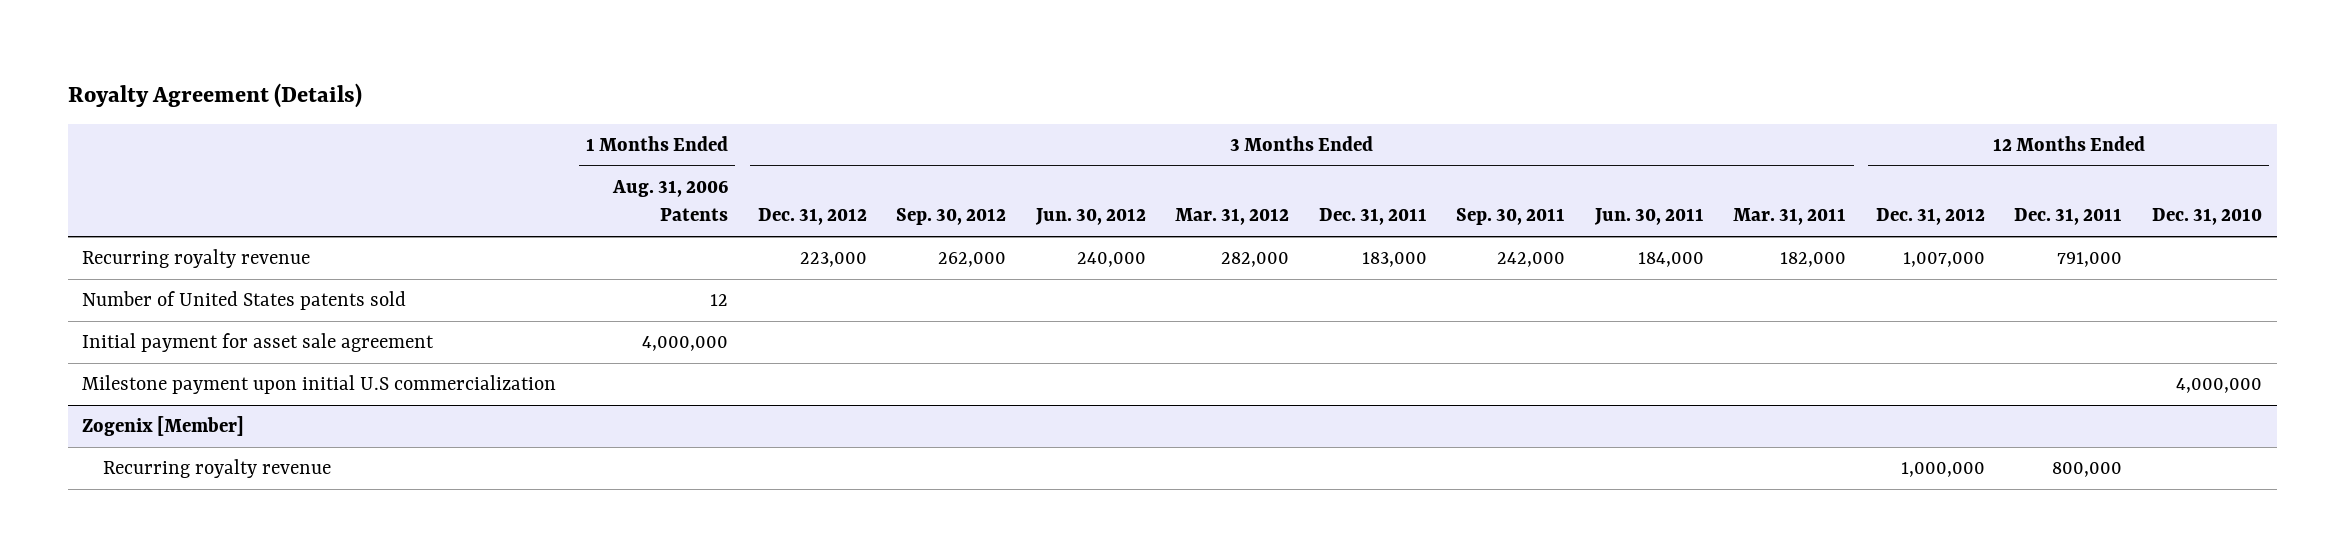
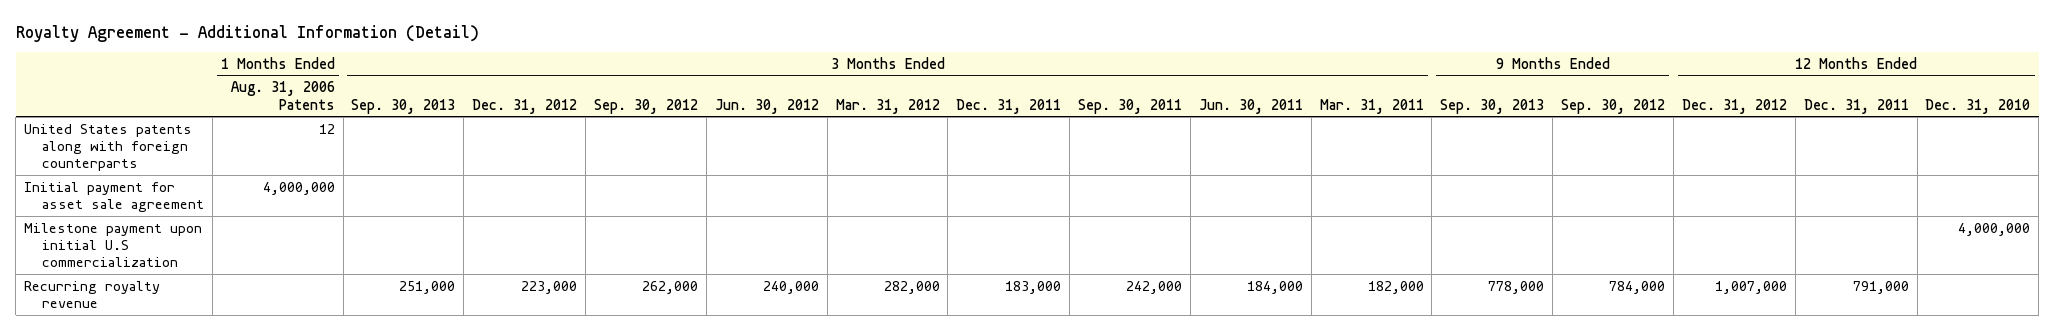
- Royalty Agreement (Details)
+ Royalty Agreement - Additional Information (Detail)
- | 1 Months Ended Aug. 31, 2006 Patents | 3 Months Ended Dec. 31, 2012 | 3 Months Ended Sep. 30, 2012 | 3 Months Ended Jun. 30, 2012 | 3 Months Ended Mar. 31, 2012 | 3 Months Ended Dec. 31, 2011 | 3 Months Ended Sep. 30, 2011 | 3 Months Ended Jun. 30, 2011 | 3 Months Ended Mar. 31, 2011 | 12 Months Ended Dec. 31, 2012 | 12 Months Ended Dec. 31, 2011 | 12 Months Ended Dec. 31, 2010
+ | 1 Months Ended Aug. 31, 2006 Patents | 3 Months Ended Sep. 30, 2013 | 3 Months Ended Dec. 31, 2012 | 3 Months Ended Sep. 30, 2012 | 3 Months Ended Jun. 30, 2012 | 3 Months Ended Mar. 31, 2012 | 3 Months Ended Dec. 31, 2011 | 3 Months Ended Sep. 30, 2011 | 3 Months Ended Jun. 30, 2011 | 3 Months Ended Mar. 31, 2011 | 9 Months Ended Sep. 30, 2013 | 9 Months Ended Sep. 30, 2012 | 12 Months Ended Dec. 31, 2012 | 12 Months Ended Dec. 31, 2011 | 12 Months Ended Dec. 31, 2010
- Number of United States patents sold | 12 | | | | | | | | | | |
+ United States patents along with foreign counterparts | 12 | | | | | | | | | | | | | |
- Zogenix [Member]
- Recurring royalty revenue | | | | | | | | | | 1,000,000 | 800,000 |
moved down: Recurring royalty revenue | | 251,000 | 223,000 | 262,000 | 240,000 | 282,000 | 183,000 | 242,000 | 184,000 | 182,000 | 778,000 | 784,000 | 1,007,000 | 791,000 |

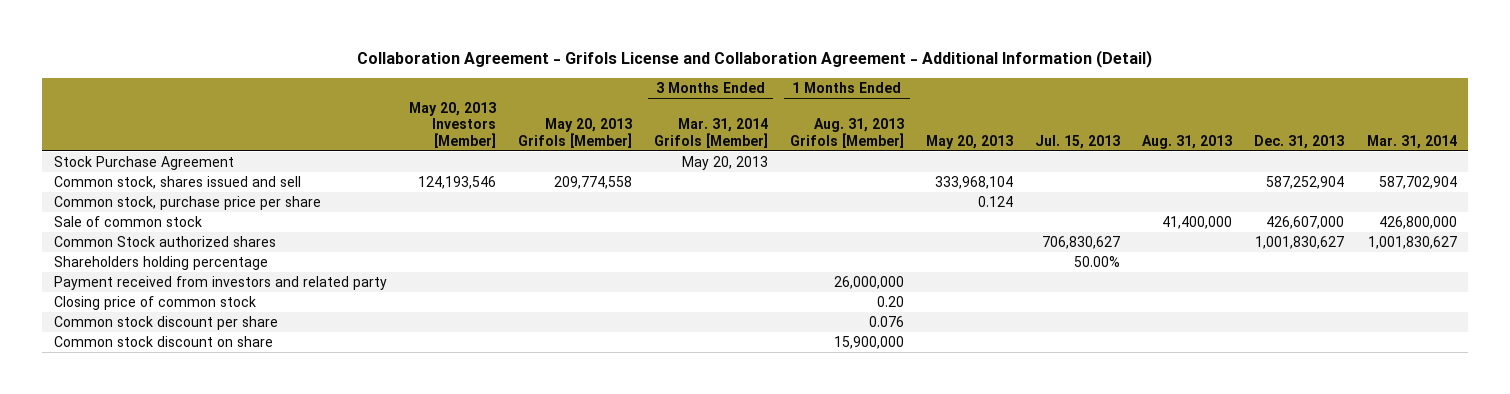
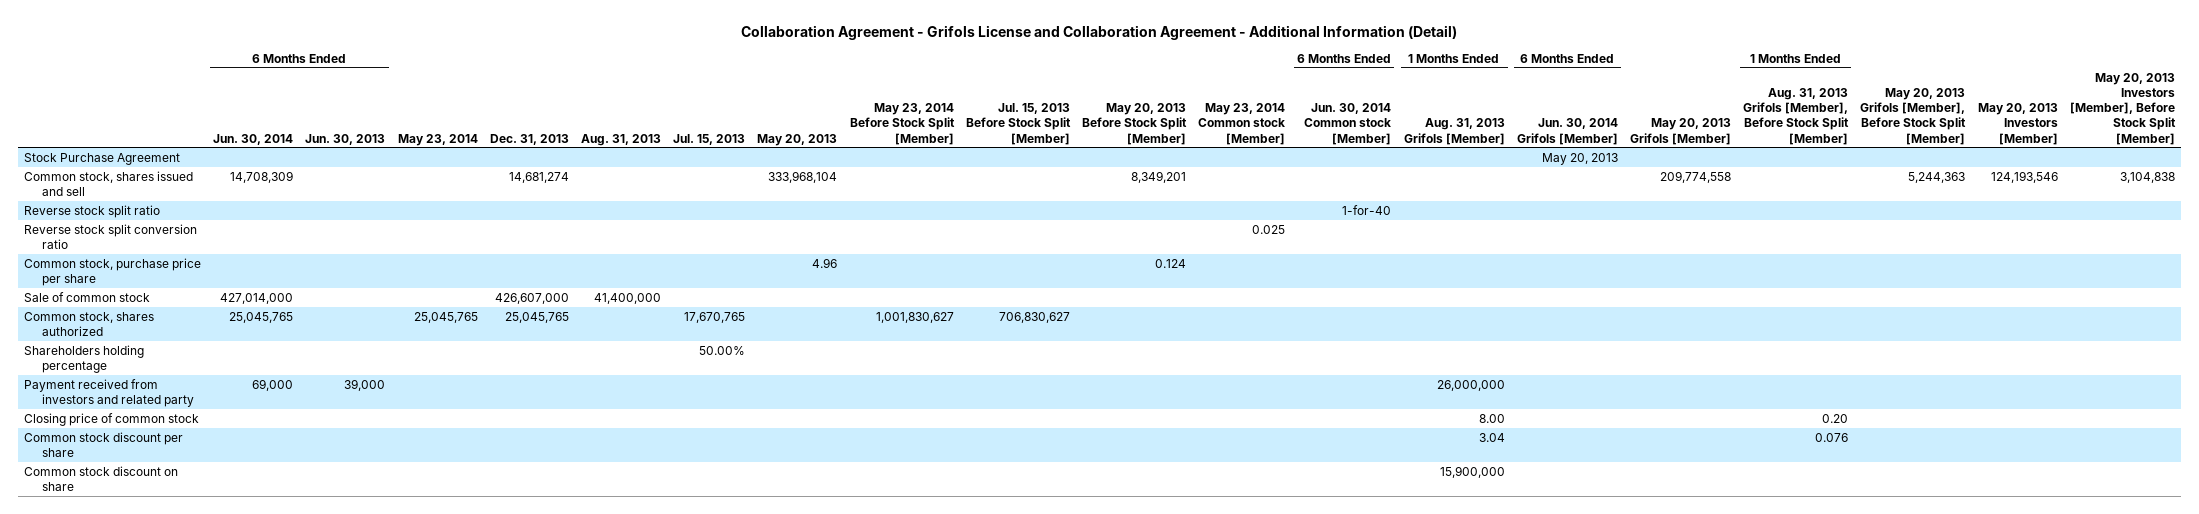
- | May 20, 2013 Investors [Member] | May 20, 2013 Grifols [Member] | 3 Months Ended Mar. 31, 2014 Grifols [Member] | 1 Months Ended Aug. 31, 2013 Grifols [Member] | May 20, 2013 | Jul. 15, 2013 | Aug. 31, 2013 | Dec. 31, 2013 | Mar. 31, 2014
+ | 6 Months Ended Jun. 30, 2014 | 6 Months Ended Jun. 30, 2013 | May 23, 2014 | Dec. 31, 2013 | Aug. 31, 2013 | Jul. 15, 2013 | May 20, 2013 | May 23, 2014 Before Stock Split [Member] | Jul. 15, 2013 Before Stock Split [Member] | May 20, 2013 Before Stock Split [Member] | May 23, 2014 Common stock [Member] | 6 Months Ended Jun. 30, 2014 Common stock [Member] | 1 Months Ended Aug. 31, 2013 Grifols [Member] | 6 Months Ended Jun. 30, 2014 Grifols [Member] | May 20, 2013 Grifols [Member] | 1 Months Ended Aug. 31, 2013 Grifols [Member], Before Stock Split [Member] | May 20, 2013 Grifols [Member], Before Stock Split [Member] | May 20, 2013 Investors [Member] | May 20, 2013 Investors [Member], Before Stock Split [Member]
- Common stock, shares issued and sell | 124,193,546 | 209,774,558 | | | 333,968,104 | | | 587,252,904 | 587,702,904
- Common stock, purchase price per share | | | | | 0.124 | | | |
+ Common stock, shares issued and sell | 14,708,309 | | | 14,681,274 | | | 333,968,104 | | | 8,349,201 | | | | | 209,774,558 | | 5,244,363 | 124,193,546 | 3,104,838
+ Reverse stock split ratio | | | | | | | | | | | | 1-for-40 | | | | | | |
+ Reverse stock split conversion ratio | | | | | | | | | | | 0.025 | | | | | | | |
+ Common stock, purchase price per share | | | | | | | 4.96 | | | 0.124 | | | | | | | | |
- Common Stock authorized shares | | | | | | 706,830,627 | | 1,001,830,627 | 1,001,830,627
+ Common stock, shares authorized | 25,045,765 | | 25,045,765 | 25,045,765 | | 17,670,765 | | 1,001,830,627 | 706,830,627 | | | | | | | | | |
- Closing price of common stock | | | | 0.20 | | | | |
- Common stock discount per share | | | | 0.076 | | | | |
+ Closing price of common stock | | | | | | | | | | | | | 8.00 | | | 0.20 | | |
+ Common stock discount per share | | | | | | | | | | | | | 3.04 | | | 0.076 | | |

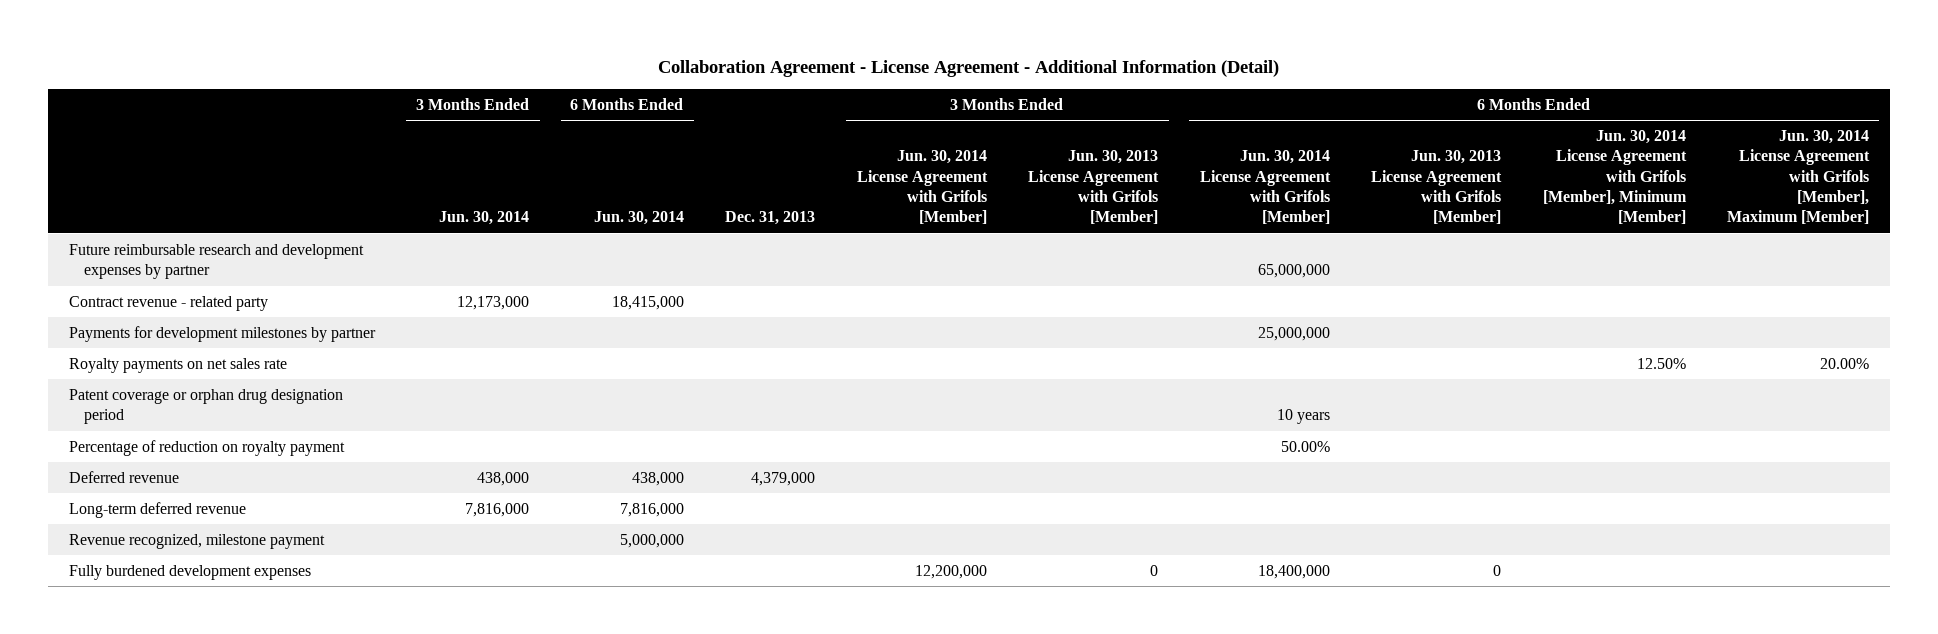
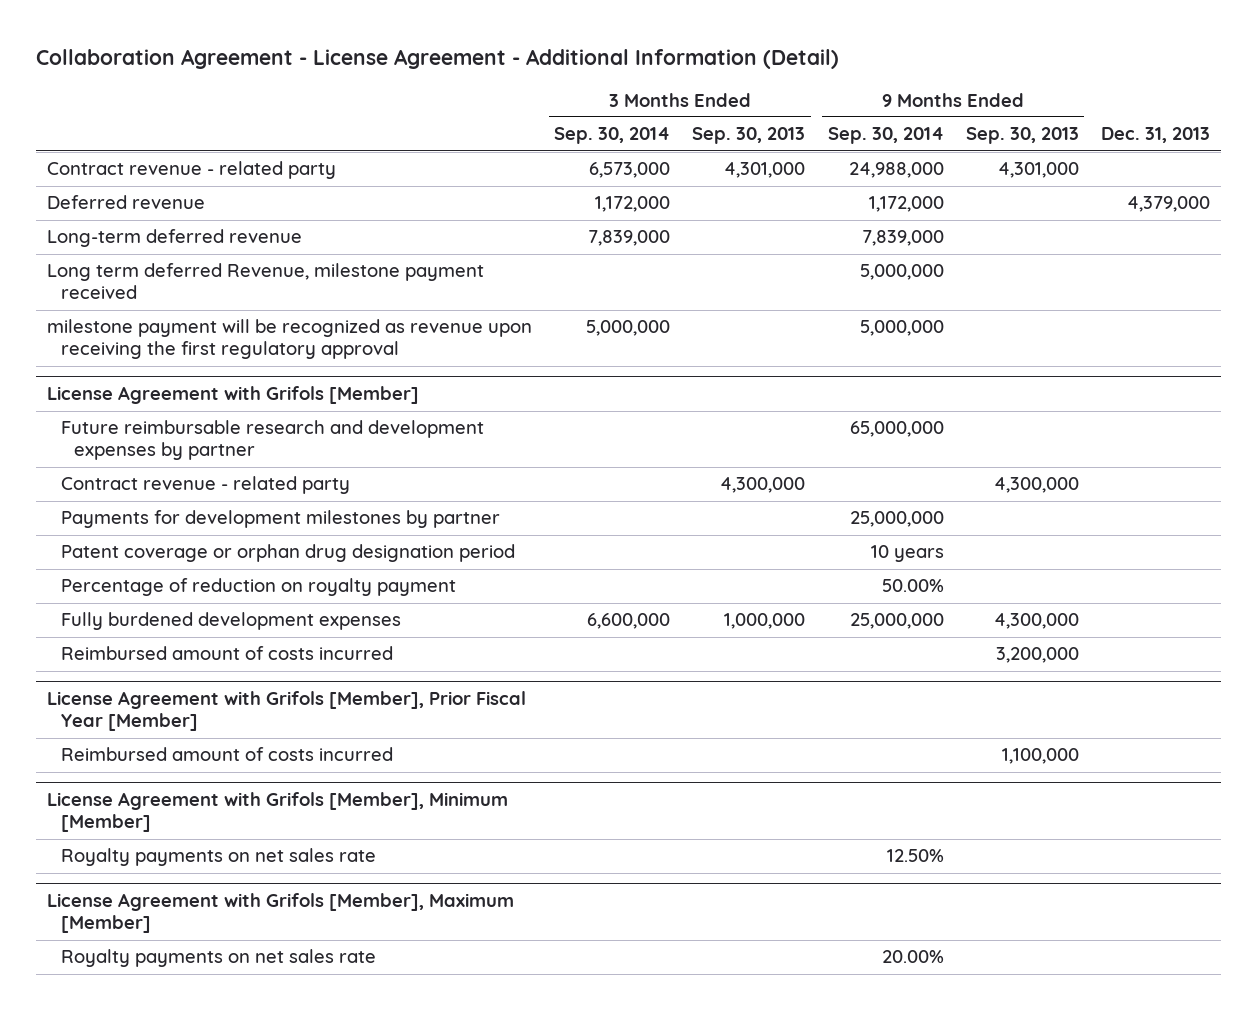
- | 3 Months Ended Jun. 30, 2014 | 6 Months Ended Jun. 30, 2014 | Dec. 31, 2013 | 3 Months Ended Jun. 30, 2014 License Agreement with Grifols [Member] | 3 Months Ended Jun. 30, 2013 License Agreement with Grifols [Member] | 6 Months Ended Jun. 30, 2014 License Agreement with Grifols [Member] | 6 Months Ended Jun. 30, 2013 License Agreement with Grifols [Member] | 6 Months Ended Jun. 30, 2014 License Agreement with Grifols [Member], Minimum [Member] | 6 Months Ended Jun. 30, 2014 License Agreement with Grifols [Member], Maximum [Member]
+ | 3 Months Ended Sep. 30, 2014 | 3 Months Ended Sep. 30, 2013 | 9 Months Ended Sep. 30, 2014 | 9 Months Ended Sep. 30, 2013 | Dec. 31, 2013
- Future reimbursable research and development expenses by partner | | | | | | 65,000,000 | | |
- Payments for development milestones by partner | | | | | | 25,000,000 | | |
- Royalty payments on net sales rate | | | | | | | | 12.50% | 20.00%
- Patent coverage or orphan drug designation period | | | | | | 10 years | | |
- Percentage of reduction on royalty payment | | | | | | 50.00% | | |
- Revenue recognized, milestone payment | | 5,000,000 | | | | | | |
- Fully burdened development expenses | | | | 12,200,000 | 0 | 18,400,000 | 0 | |
+ Long term deferred Revenue, milestone payment received | | | 5,000,000 | |
+ milestone payment will be recognized as revenue upon receiving the first regulatory approval | 5,000,000 | | 5,000,000 | |
+ License Agreement with Grifols [Member]
+ Future reimbursable research and development expenses by partner | | | 65,000,000 | |
+ Contract revenue - related party | | 4,300,000 | | 4,300,000 |
+ Payments for development milestones by partner | | | 25,000,000 | |
+ Patent coverage or orphan drug designation period | | | 10 years | |
+ Percentage of reduction on royalty payment | | | 50.00% | |
+ Fully burdened development expenses | 6,600,000 | 1,000,000 | 25,000,000 | 4,300,000 |
+ Reimbursed amount of costs incurred | | | | 3,200,000 |
+ License Agreement with Grifols [Member], Prior Fiscal Year [Member]
+ Reimbursed amount of costs incurred | | | | 1,100,000 |
+ License Agreement with Grifols [Member], Minimum [Member]
+ Royalty payments on net sales rate | | | 12.50% | |
+ License Agreement with Grifols [Member], Maximum [Member]
+ Royalty payments on net sales rate | | | 20.00% | |

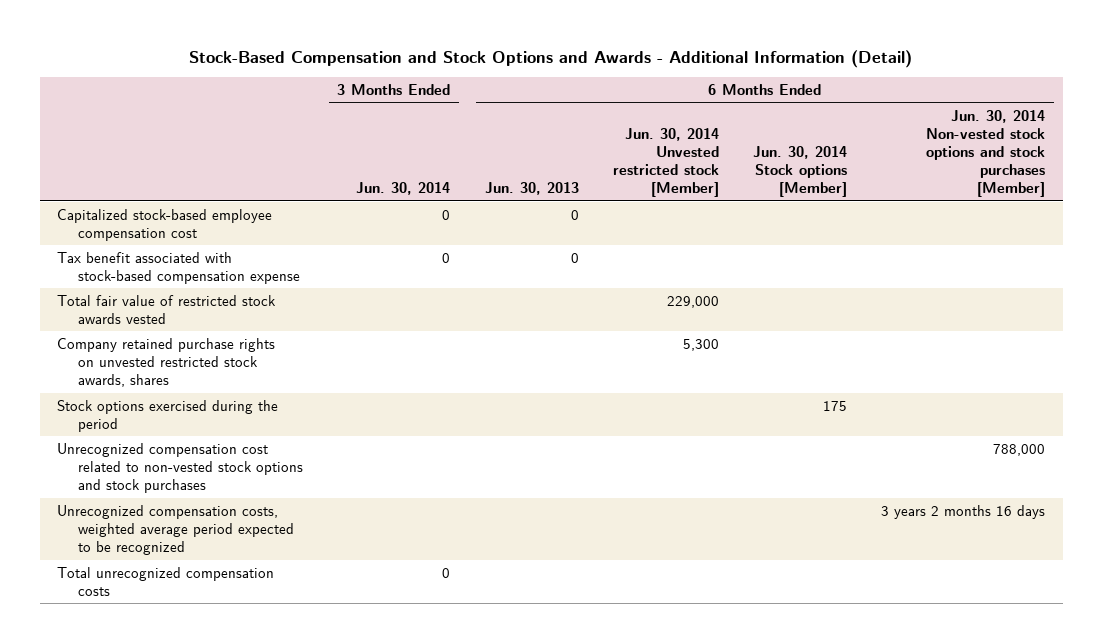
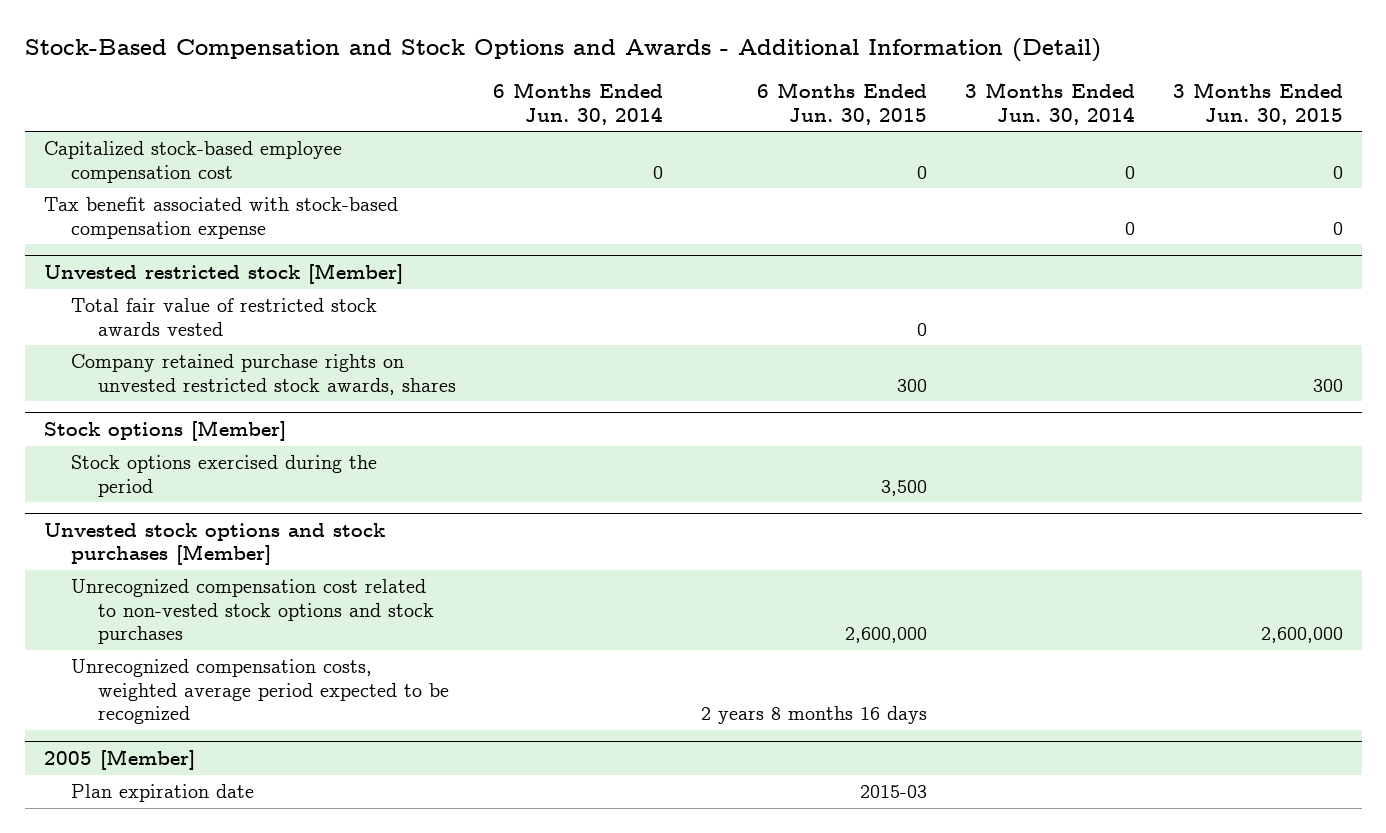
- | 3 Months Ended Jun. 30, 2014 | 6 Months Ended Jun. 30, 2013 | 6 Months Ended Jun. 30, 2014 Unvested restricted stock [Member] | 6 Months Ended Jun. 30, 2014 Stock options [Member] | 6 Months Ended Jun. 30, 2014 Non-vested stock options and stock purchases [Member]
+ | 6 Months Ended Jun. 30, 2014 | 6 Months Ended Jun. 30, 2015 | 3 Months Ended Jun. 30, 2014 | 3 Months Ended Jun. 30, 2015
- Total fair value of restricted stock awards vested | | | 229,000 | |
- Company retained purchase rights on unvested restricted stock awards, shares | | | 5,300 | |
- Stock options exercised during the period | | | | 175 |
- Unrecognized compensation cost related to non-vested stock options and stock purchases | | | | | 788,000
- Unrecognized compensation costs, weighted average period expected to be recognized | | | | | 3 years 2 months 16 days
- Total unrecognized compensation costs | 0 | | | |
+ Unvested restricted stock [Member]
+ Total fair value of restricted stock awards vested | | 0 | |
+ Company retained purchase rights on unvested restricted stock awards, shares | | 300 | | 300
+ Stock options [Member]
+ Stock options exercised during the period | | 3,500 | |
+ Unvested stock options and stock purchases [Member]
+ Unrecognized compensation cost related to non-vested stock options and stock purchases | | 2,600,000 | | 2,600,000
+ Unrecognized compensation costs, weighted average period expected to be recognized | | 2 years 8 months 16 days | |
+ 2005 [Member]
+ Plan expiration date | | 2015-03 | |

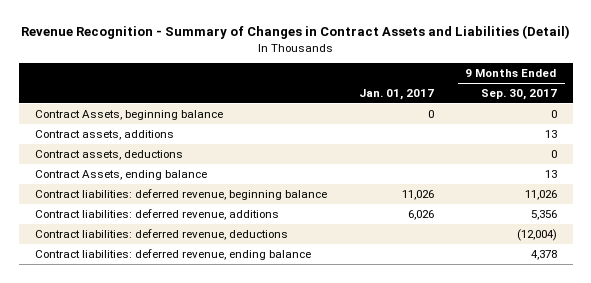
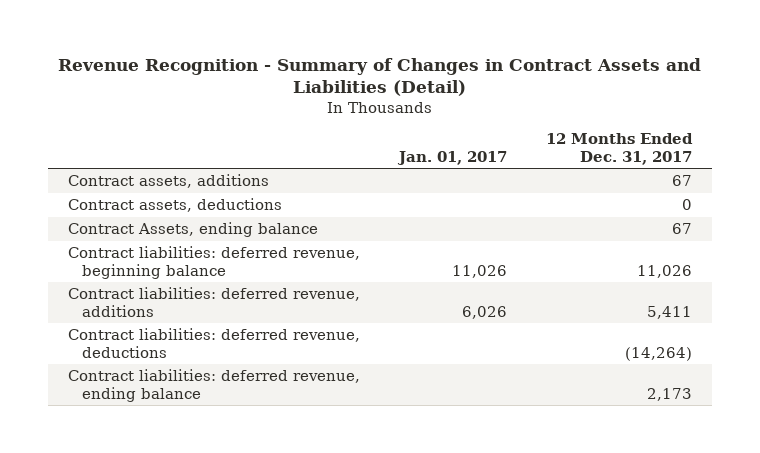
- | Jan. 01, 2017 | 9 Months Ended Sep. 30, 2017
+ | Jan. 01, 2017 | 12 Months Ended Dec. 31, 2017
- Contract Assets, beginning balance | 0 | 0

